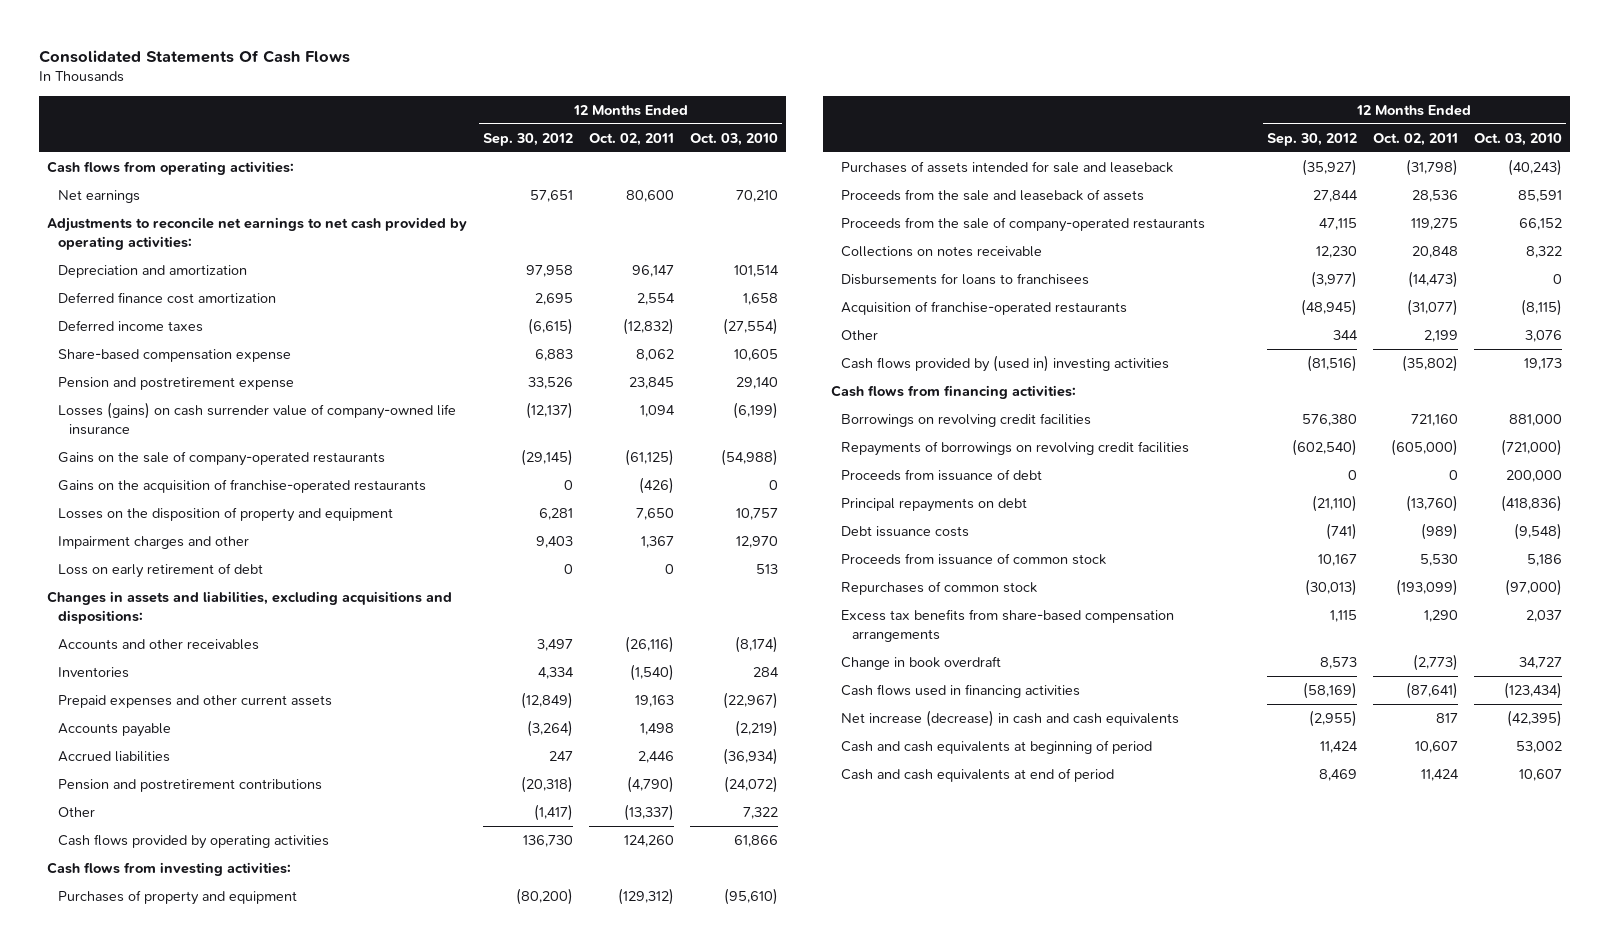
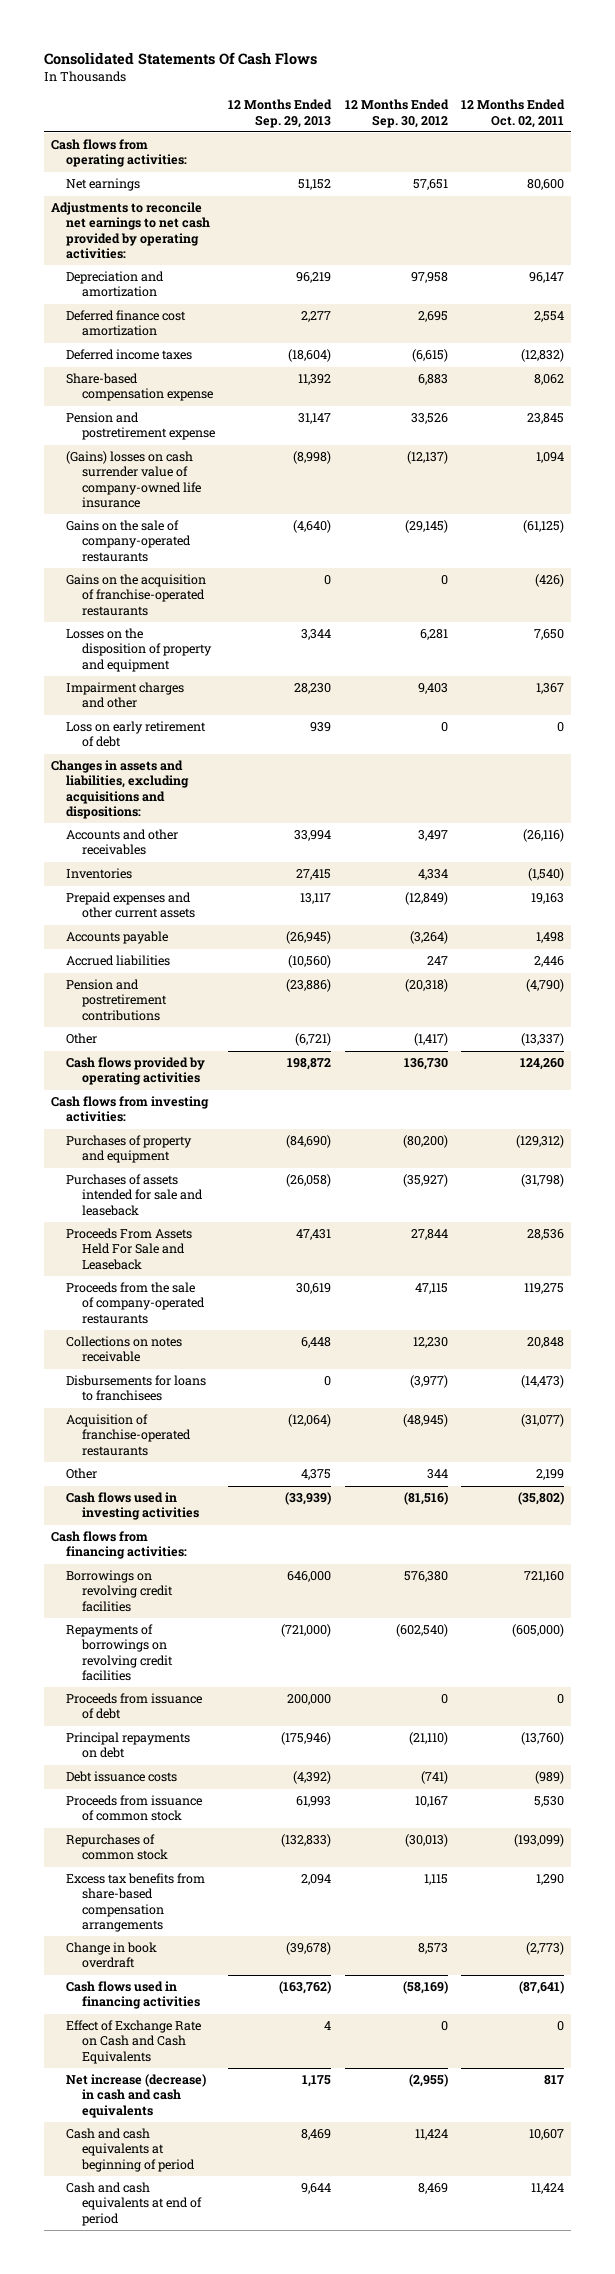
- | 12 Months Ended Sep. 30, 2012 | 12 Months Ended Oct. 02, 2011 | 12 Months Ended Oct. 03, 2010
+ | 12 Months Ended Sep. 29, 2013 | 12 Months Ended Sep. 30, 2012 | 12 Months Ended Oct. 02, 2011
- Losses (gains) on cash surrender value of company-owned life insurance | (12,137) | 1,094 | (6,199)
+ (Gains) losses on cash surrender value of company-owned life insurance | (8,998) | (12,137) | 1,094
- Proceeds from the sale and leaseback of assets | 27,844 | 28,536 | 85,591
+ Proceeds From Assets Held For Sale and Leaseback | 47,431 | 27,844 | 28,536
- Cash flows provided by (used in) investing activities | (81,516) | (35,802) | 19,173
+ Cash flows used in investing activities | (33,939) | (81,516) | (35,802)
+ Effect of Exchange Rate on Cash and Cash Equivalents | 4 | 0 | 0

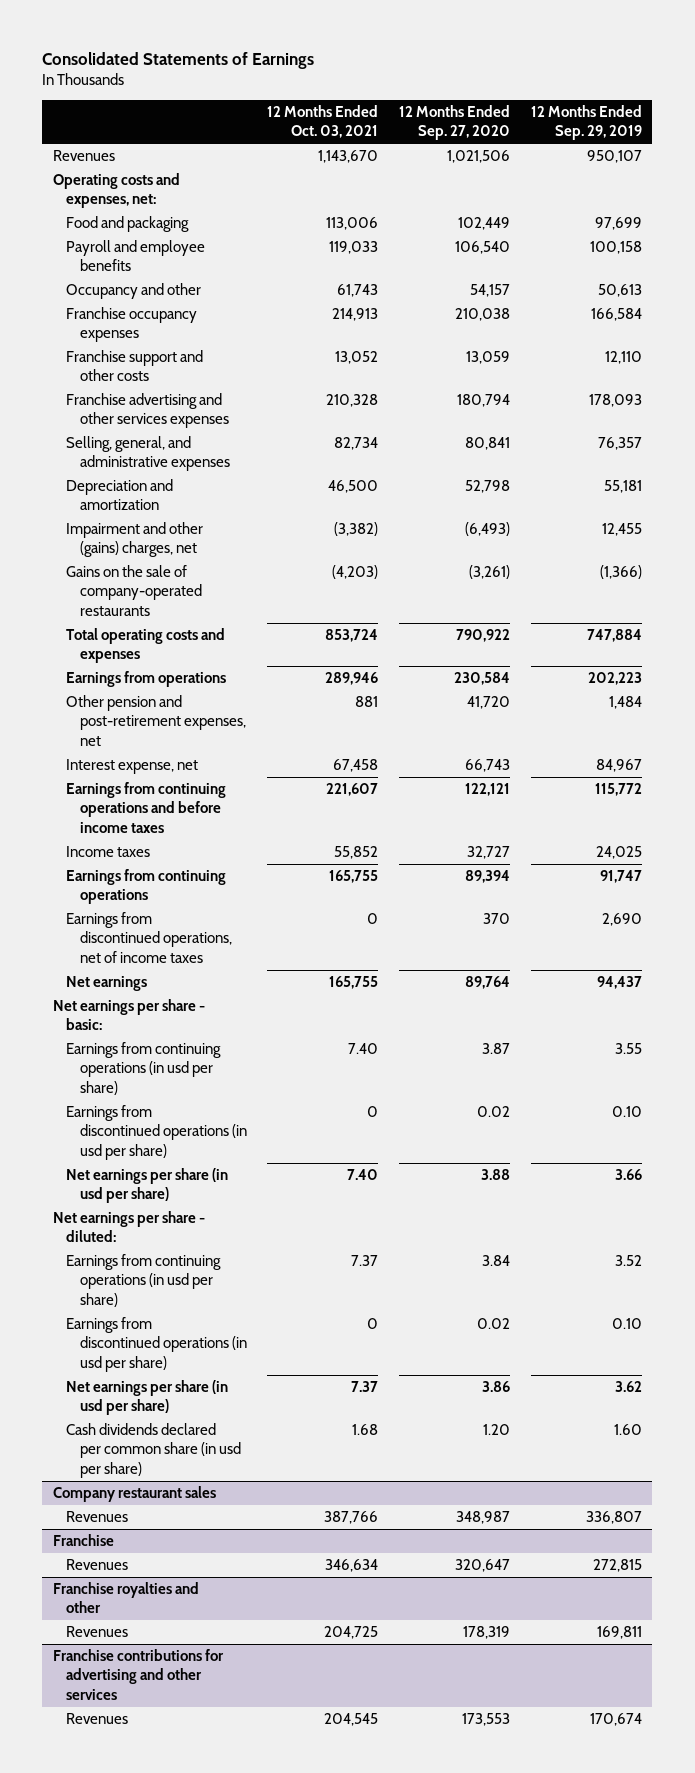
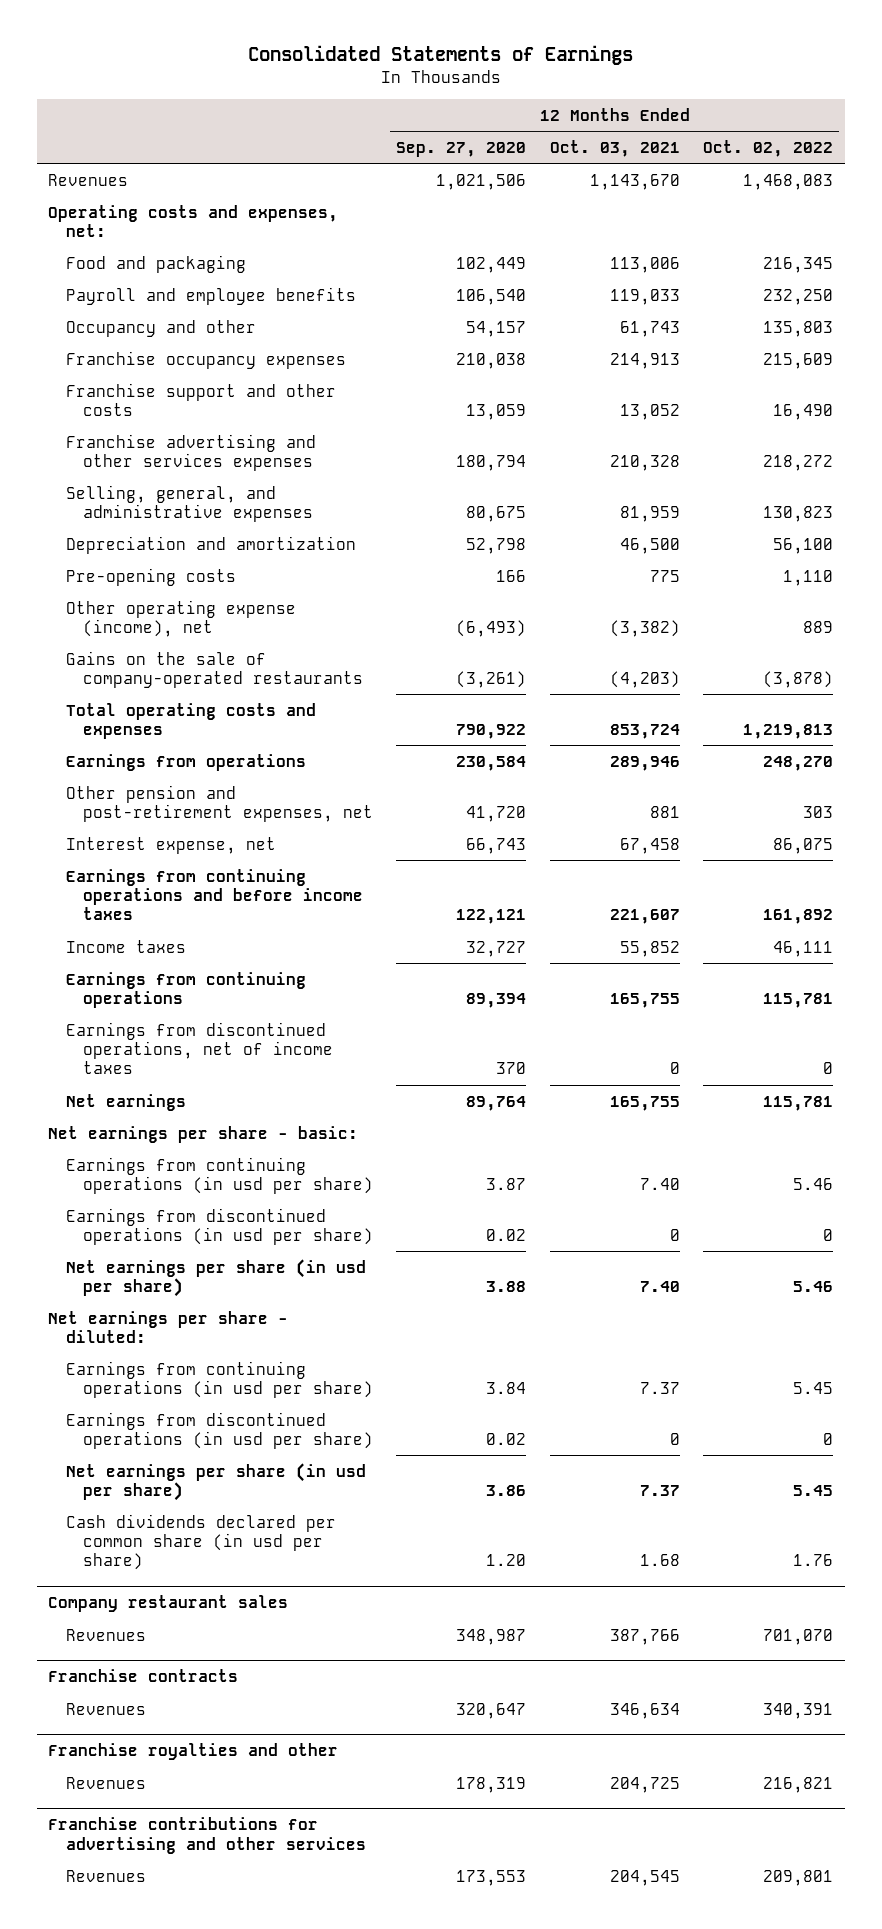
- | 12 Months Ended Oct. 03, 2021 | 12 Months Ended Sep. 27, 2020 | 12 Months Ended Sep. 29, 2019
+ | 12 Months Ended Sep. 27, 2020 | 12 Months Ended Oct. 03, 2021 | 12 Months Ended Oct. 02, 2022
- Selling, general, and administrative expenses | 82,734 | 80,841 | 76,357
+ Selling, general, and administrative expenses | 80,675 | 81,959 | 130,823
- Impairment and other (gains) charges, net | (3,382) | (6,493) | 12,455
+ Pre-opening costs | 166 | 775 | 1,110
+ Other operating expense (income), net | (6,493) | (3,382) | 889
- Franchise
+ Franchise contracts

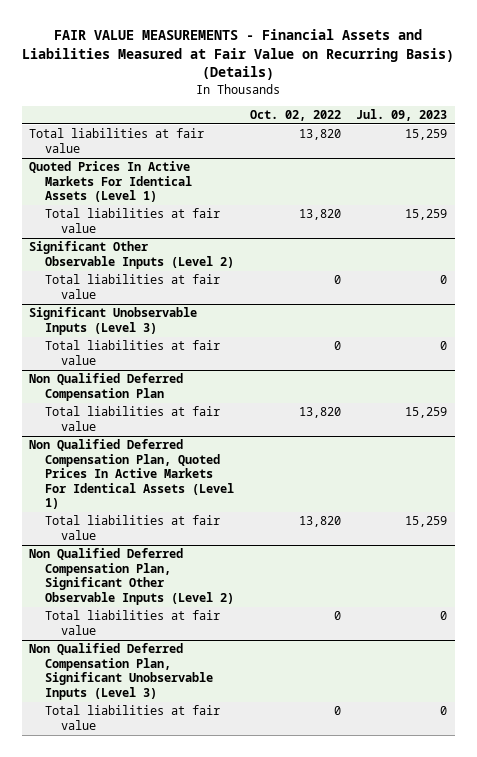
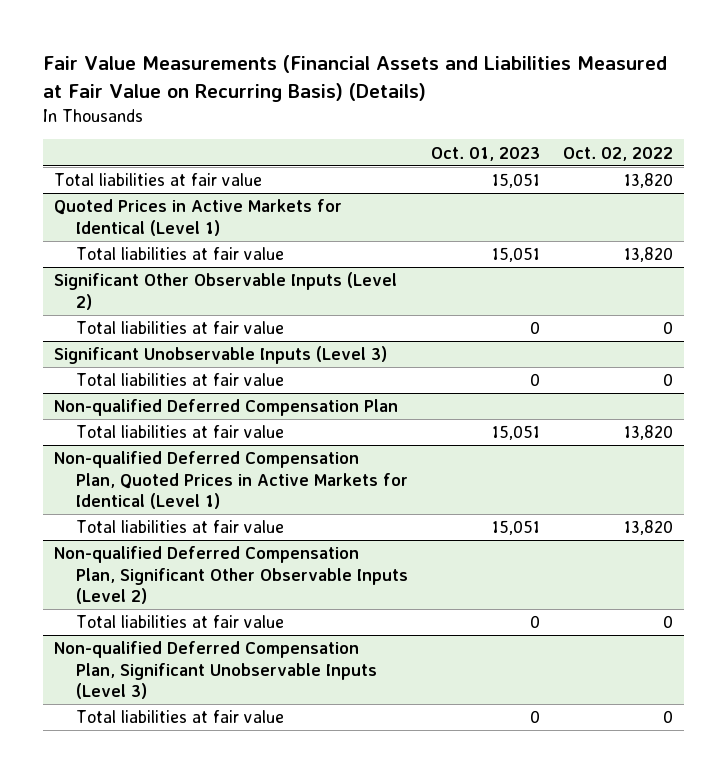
- FAIR VALUE MEASUREMENTS - Financial Assets and Liabilities Measured at Fair Value on Recurring Basis) (Details)
+ Fair Value Measurements (Financial Assets and Liabilities Measured at Fair Value on Recurring Basis) (Details)
- | Oct. 02, 2022 | Jul. 09, 2023
+ | Oct. 01, 2023 | Oct. 02, 2022
- Quoted Prices In Active Markets For Identical Assets (Level 1)
+ Quoted Prices in Active Markets for Identical (Level 1)
- Non Qualified Deferred Compensation Plan
+ Non-qualified Deferred Compensation Plan
- Non Qualified Deferred Compensation Plan, Quoted Prices In Active Markets For Identical Assets (Level 1)
+ Non-qualified Deferred Compensation Plan, Quoted Prices in Active Markets for Identical (Level 1)
- Non Qualified Deferred Compensation Plan, Significant Other Observable Inputs (Level 2)
+ Non-qualified Deferred Compensation Plan, Significant Other Observable Inputs (Level 2)
- Non Qualified Deferred Compensation Plan, Significant Unobservable Inputs (Level 3)
+ Non-qualified Deferred Compensation Plan, Significant Unobservable Inputs (Level 3)

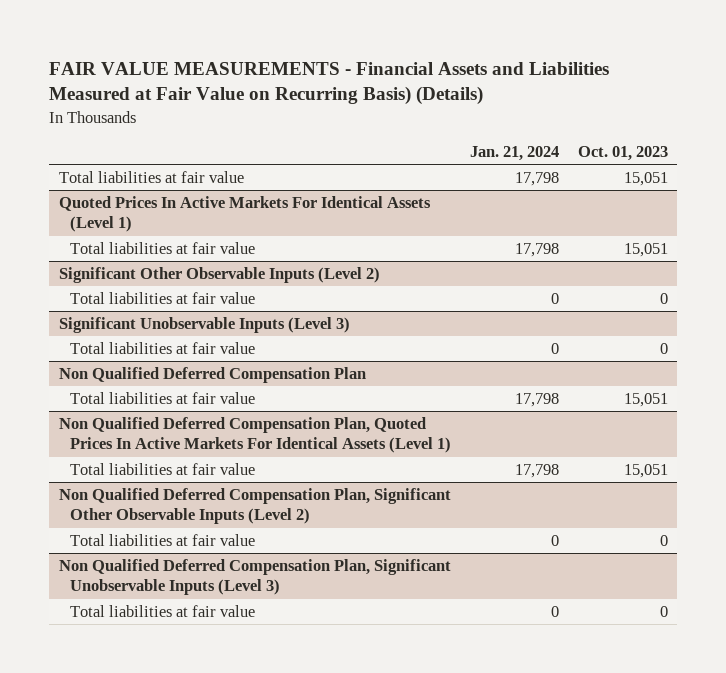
- Fair Value Measurements (Financial Assets and Liabilities Measured at Fair Value on Recurring Basis) (Details)
+ FAIR VALUE MEASUREMENTS - Financial Assets and Liabilities Measured at Fair Value on Recurring Basis) (Details)
- | Oct. 01, 2023 | Oct. 02, 2022
+ | Jan. 21, 2024 | Oct. 01, 2023
- Quoted Prices in Active Markets for Identical (Level 1)
+ Quoted Prices In Active Markets For Identical Assets (Level 1)
- Non-qualified Deferred Compensation Plan
+ Non Qualified Deferred Compensation Plan
- Non-qualified Deferred Compensation Plan, Quoted Prices in Active Markets for Identical (Level 1)
+ Non Qualified Deferred Compensation Plan, Quoted Prices In Active Markets For Identical Assets (Level 1)
- Non-qualified Deferred Compensation Plan, Significant Other Observable Inputs (Level 2)
+ Non Qualified Deferred Compensation Plan, Significant Other Observable Inputs (Level 2)
- Non-qualified Deferred Compensation Plan, Significant Unobservable Inputs (Level 3)
+ Non Qualified Deferred Compensation Plan, Significant Unobservable Inputs (Level 3)

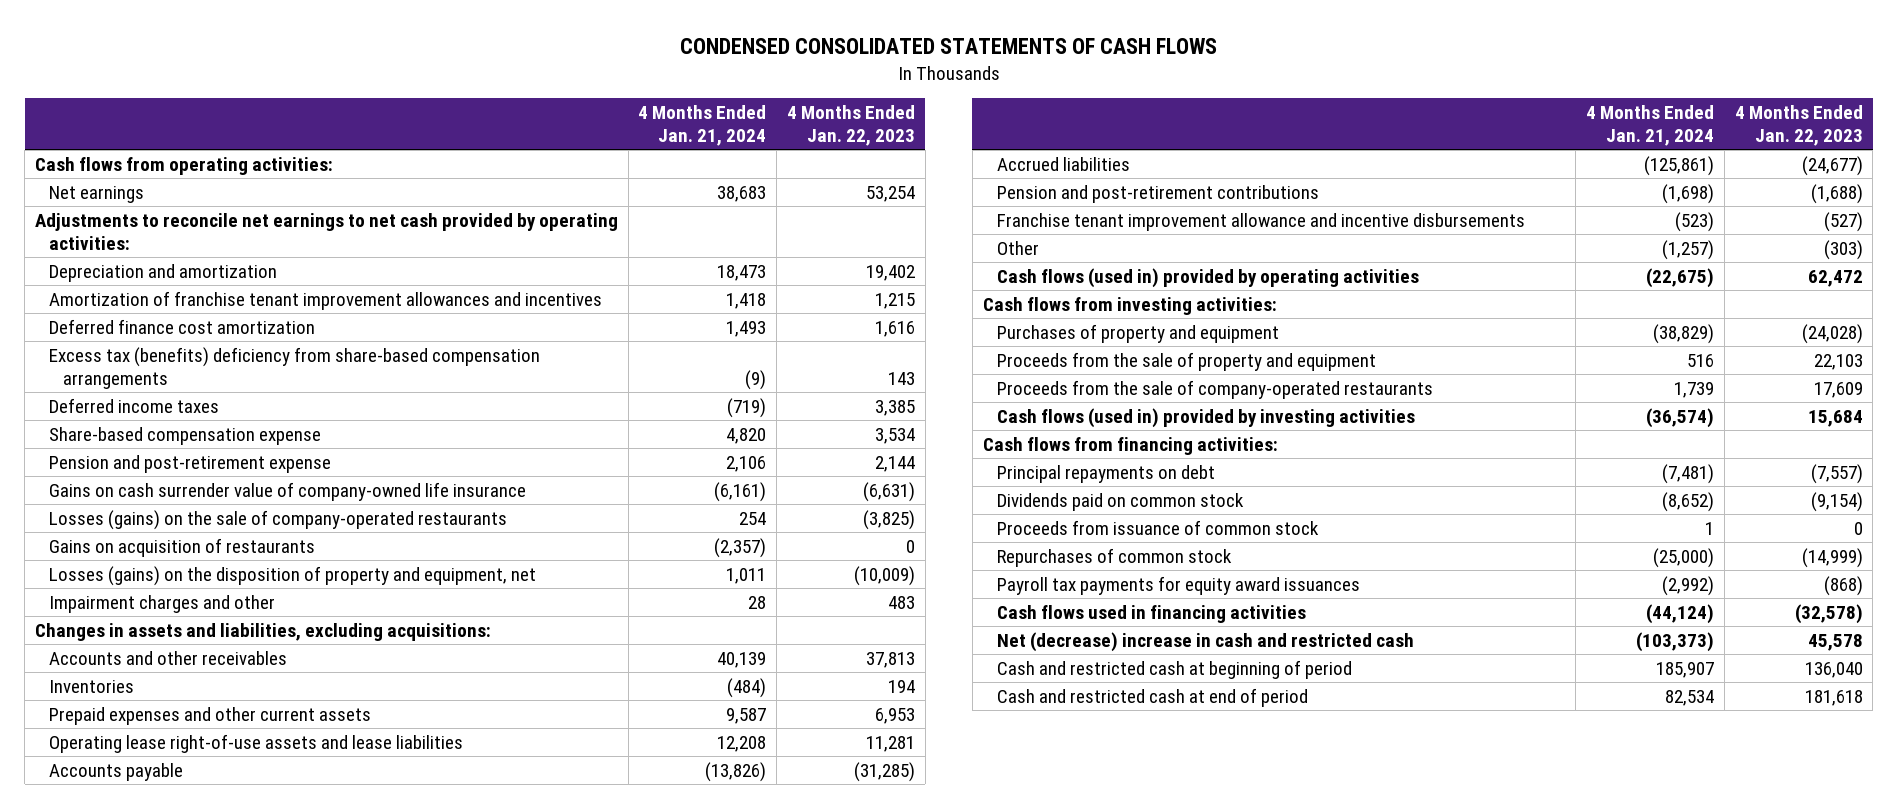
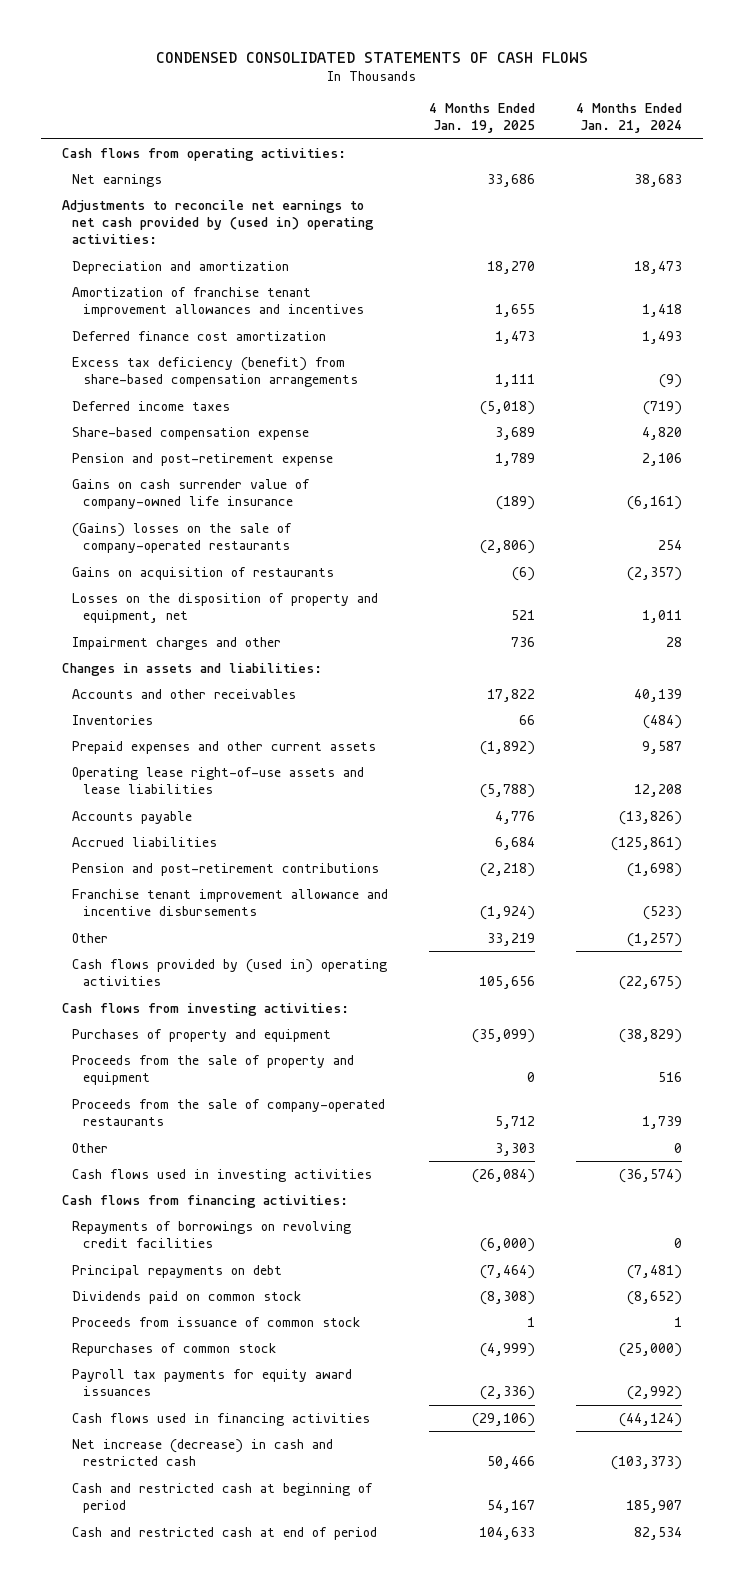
- | 4 Months Ended Jan. 21, 2024 | 4 Months Ended Jan. 22, 2023
+ | 4 Months Ended Jan. 19, 2025 | 4 Months Ended Jan. 21, 2024
- Adjustments to reconcile net earnings to net cash provided by operating activities:
+ Adjustments to reconcile net earnings to net cash provided by (used in) operating activities:
- Excess tax (benefits) deficiency from share-based compensation arrangements | (9) | 143
+ Excess tax deficiency (benefit) from share-based compensation arrangements | 1,111 | (9)
- Losses (gains) on the sale of company-operated restaurants | 254 | (3,825)
+ (Gains) losses on the sale of company-operated restaurants | (2,806) | 254
- Losses (gains) on the disposition of property and equipment, net | 1,011 | (10,009)
+ Losses on the disposition of property and equipment, net | 521 | 1,011
- Changes in assets and liabilities, excluding acquisitions:
+ Changes in assets and liabilities:
- Cash flows (used in) provided by operating activities | (22,675) | 62,472
+ Cash flows provided by (used in) operating activities | 105,656 | (22,675)
- Cash flows (used in) provided by investing activities | (36,574) | 15,684
+ Other | 3,303 | 0
+ Cash flows used in investing activities | (26,084) | (36,574)
+ Repayments of borrowings on revolving credit facilities | (6,000) | 0
- Net (decrease) increase in cash and restricted cash | (103,373) | 45,578
+ Net increase (decrease) in cash and restricted cash | 50,466 | (103,373)

